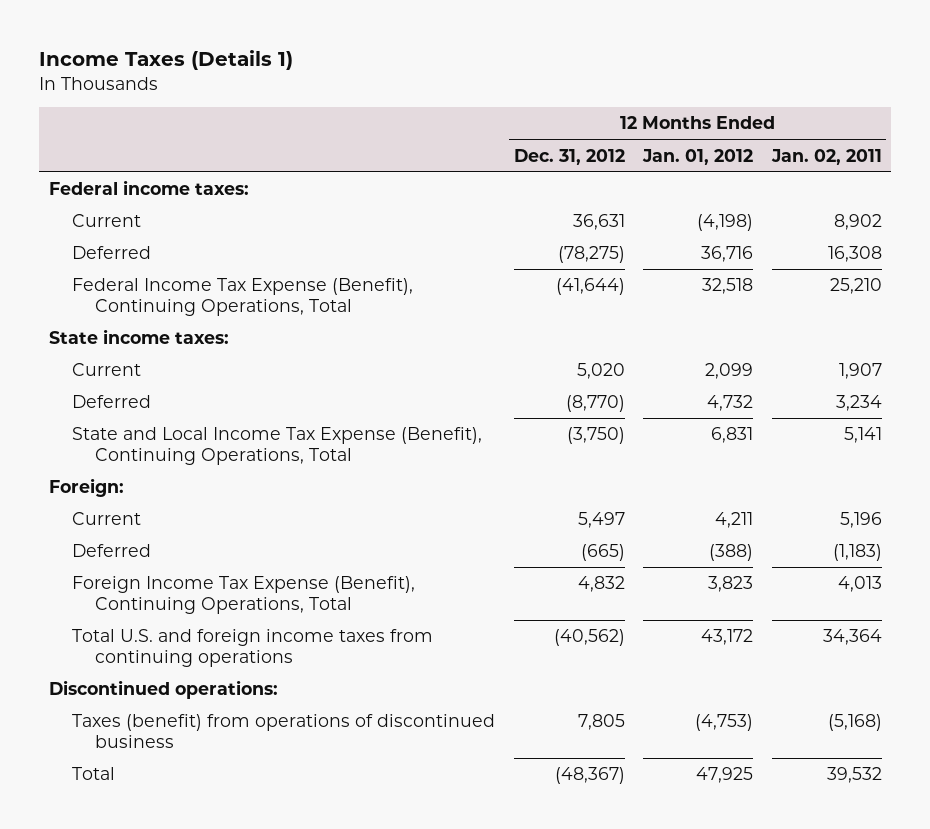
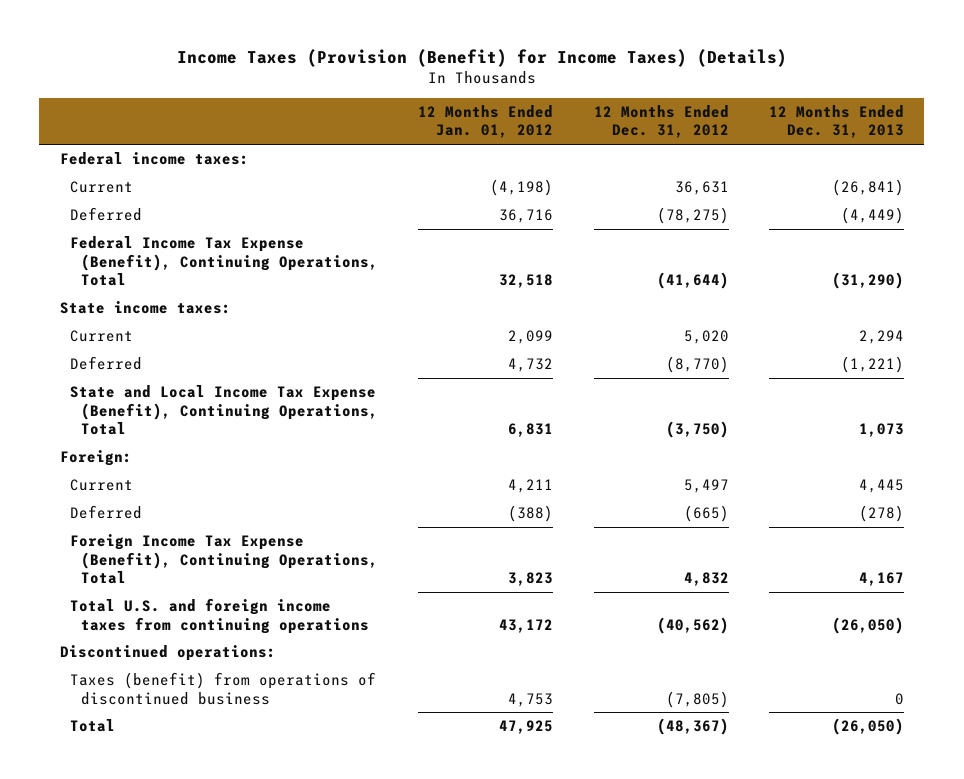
- Income Taxes (Details 1)
+ Income Taxes (Provision (Benefit) for Income Taxes) (Details)
- | 12 Months Ended Dec. 31, 2012 | 12 Months Ended Jan. 01, 2012 | 12 Months Ended Jan. 02, 2011
+ | 12 Months Ended Jan. 01, 2012 | 12 Months Ended Dec. 31, 2012 | 12 Months Ended Dec. 31, 2013
- Taxes (benefit) from operations of discontinued business | 7,805 | (4,753) | (5,168)
+ Taxes (benefit) from operations of discontinued business | 4,753 | (7,805) | 0

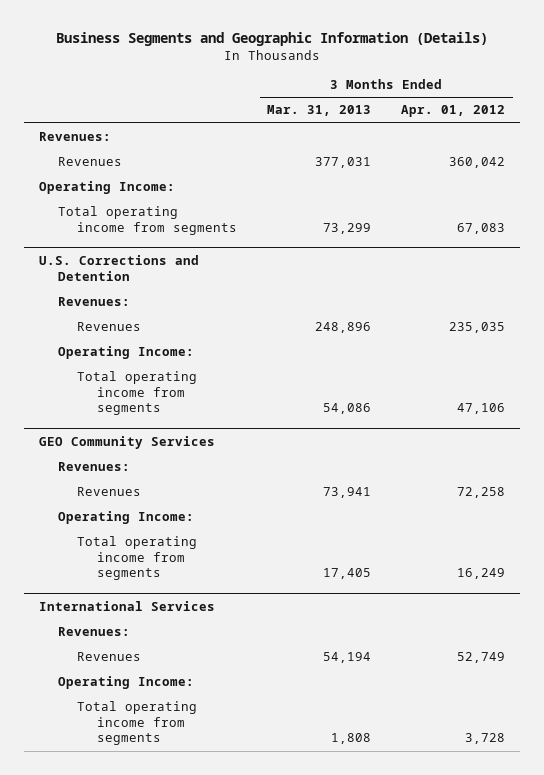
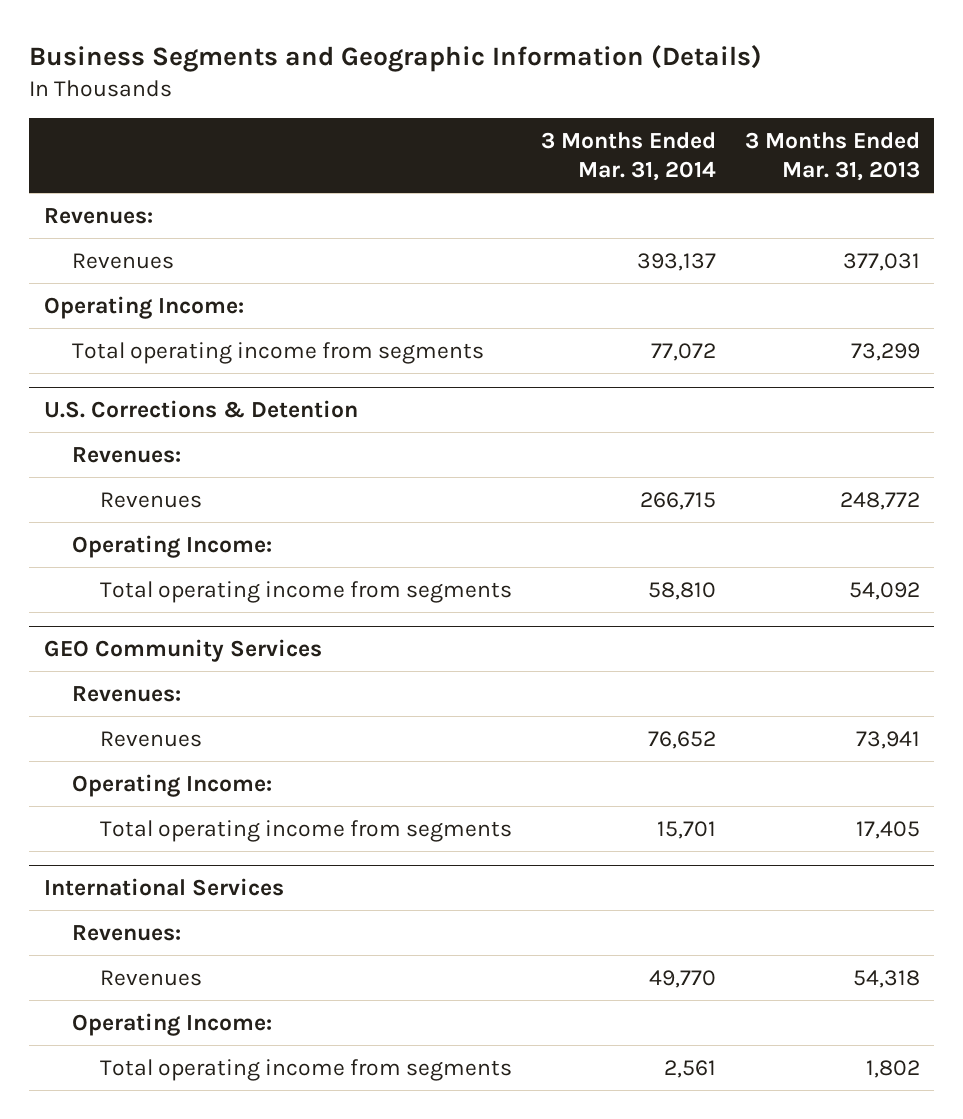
- | 3 Months Ended Mar. 31, 2013 | 3 Months Ended Apr. 01, 2012
+ | 3 Months Ended Mar. 31, 2014 | 3 Months Ended Mar. 31, 2013
- U.S. Corrections and Detention
+ U.S. Corrections & Detention
- Revenues | 248,896 | 235,035
+ Revenues | 266,715 | 248,772
- Total operating income from segments | 54,086 | 47,106
+ Total operating income from segments | 58,810 | 54,092
@ International Services
- Revenues | 54,194 | 52,749
+ Revenues | 49,770 | 54,318
- Total operating income from segments | 1,808 | 3,728
+ Total operating income from segments | 2,561 | 1,802

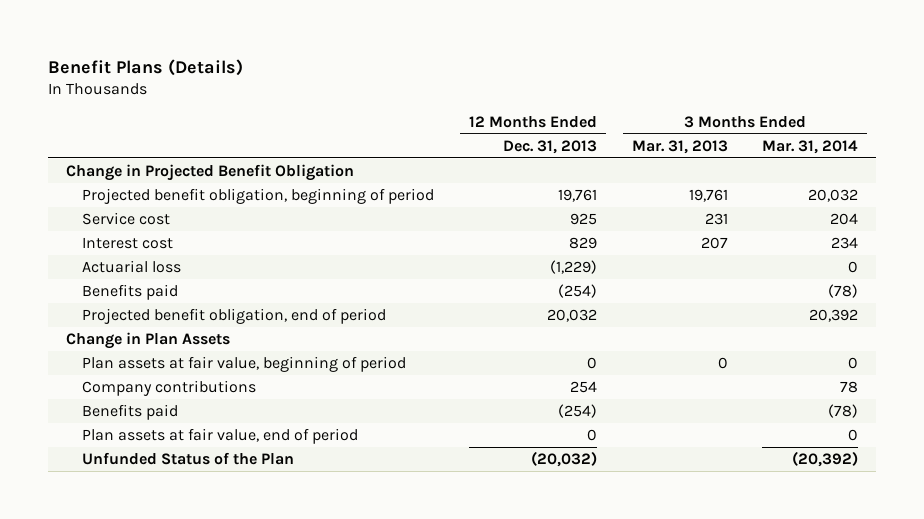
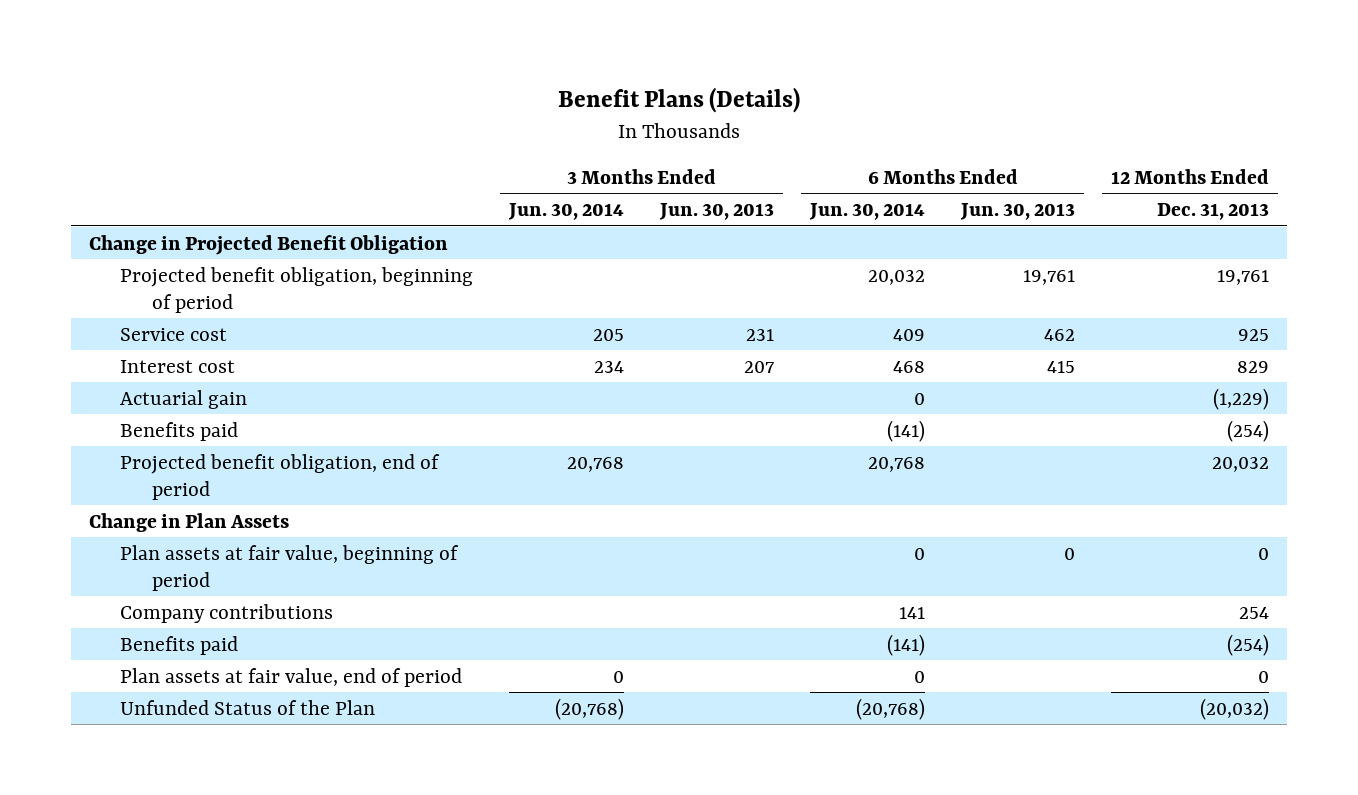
- | 12 Months Ended Dec. 31, 2013 | 3 Months Ended Mar. 31, 2013 | 3 Months Ended Mar. 31, 2014
+ | 3 Months Ended Jun. 30, 2014 | 3 Months Ended Jun. 30, 2013 | 6 Months Ended Jun. 30, 2014 | 6 Months Ended Jun. 30, 2013 | 12 Months Ended Dec. 31, 2013
- Actuarial loss | (1,229) | | 0
+ Actuarial gain | | | 0 | | (1,229)

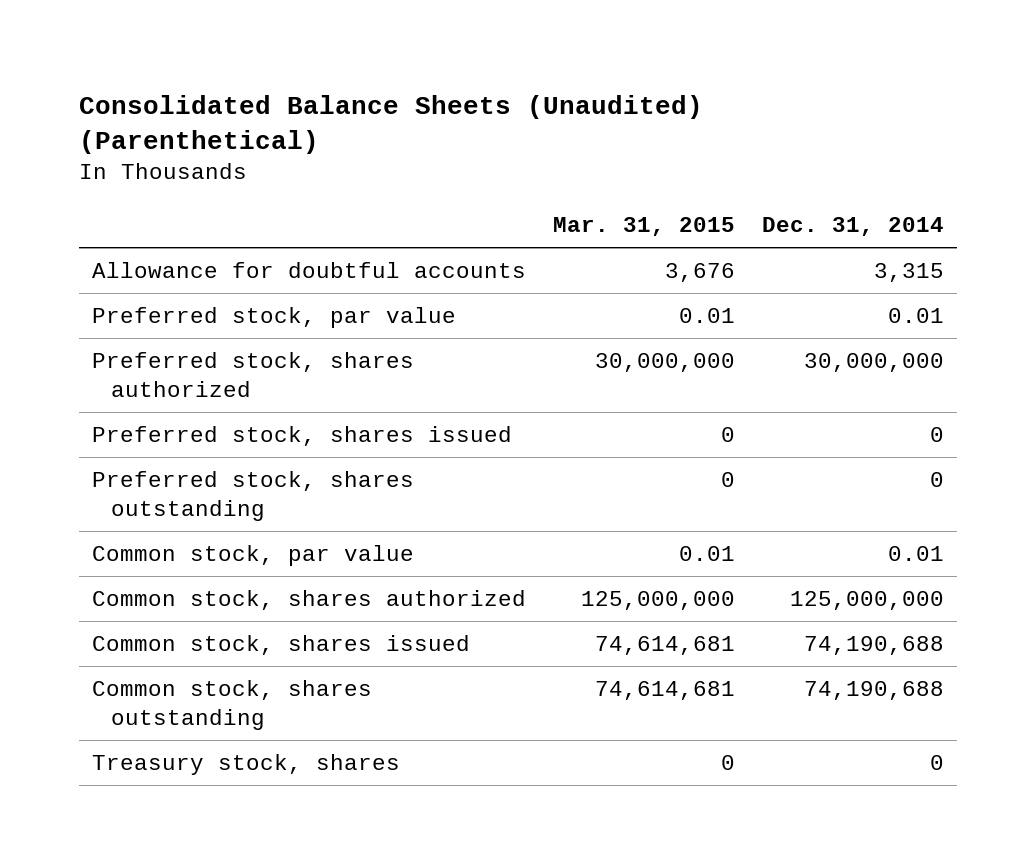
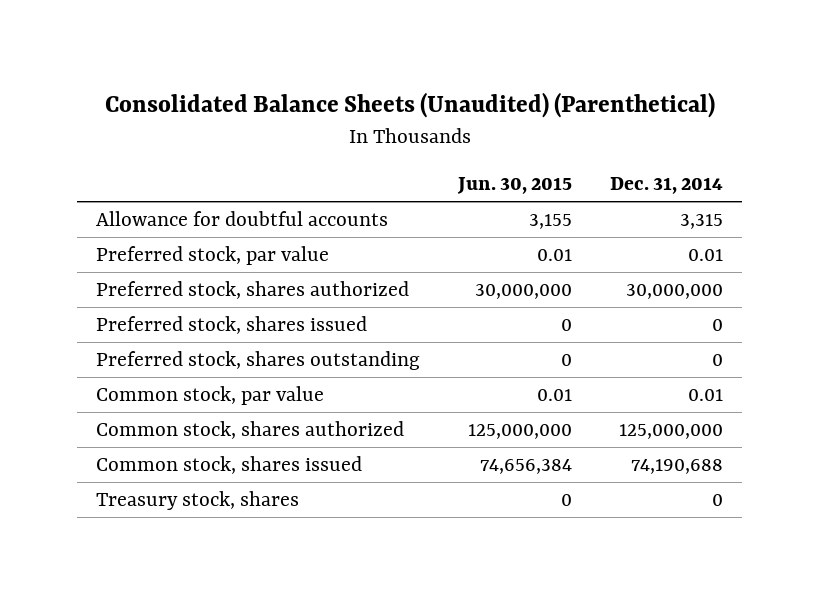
- | Mar. 31, 2015 | Dec. 31, 2014
+ | Jun. 30, 2015 | Dec. 31, 2014
- Common stock, shares outstanding | 74,614,681 | 74,190,688

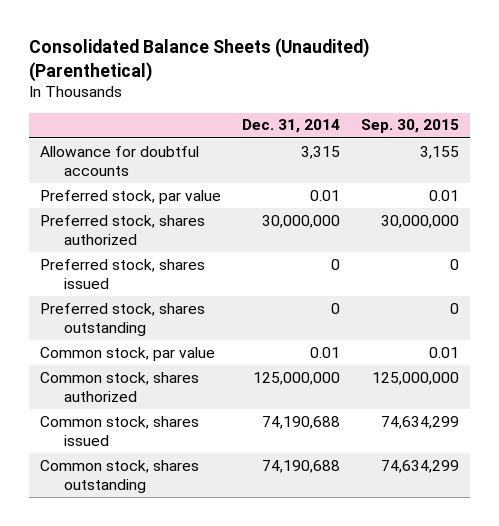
- | Jun. 30, 2015 | Dec. 31, 2014
+ | Dec. 31, 2014 | Sep. 30, 2015
- Treasury stock, shares | 0 | 0
+ Common stock, shares outstanding | 74,190,688 | 74,634,299

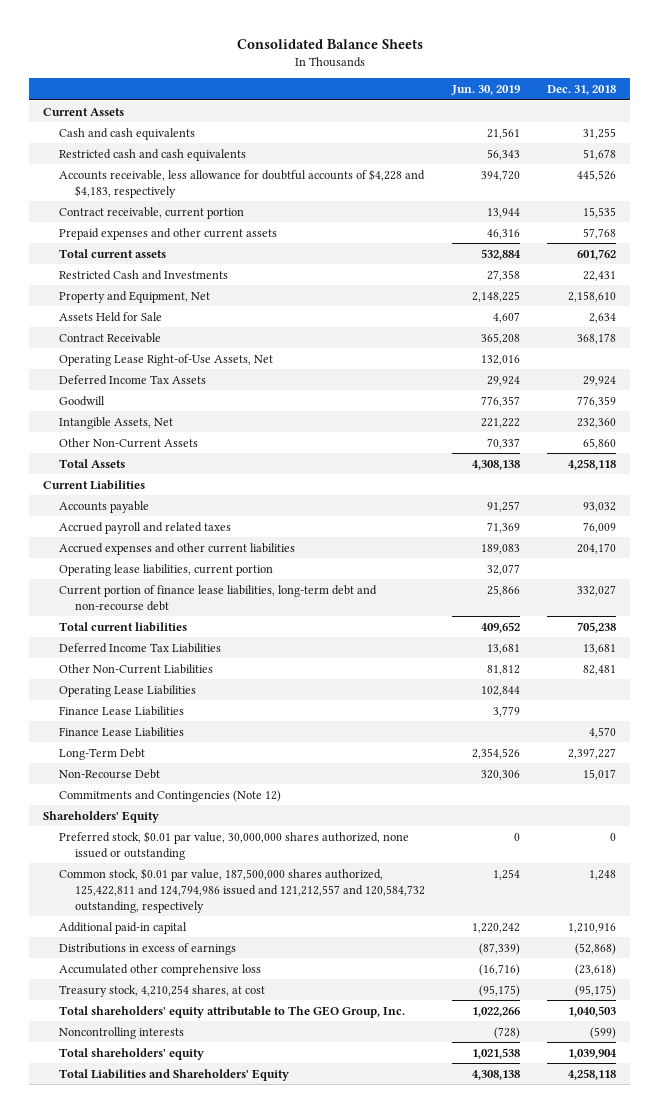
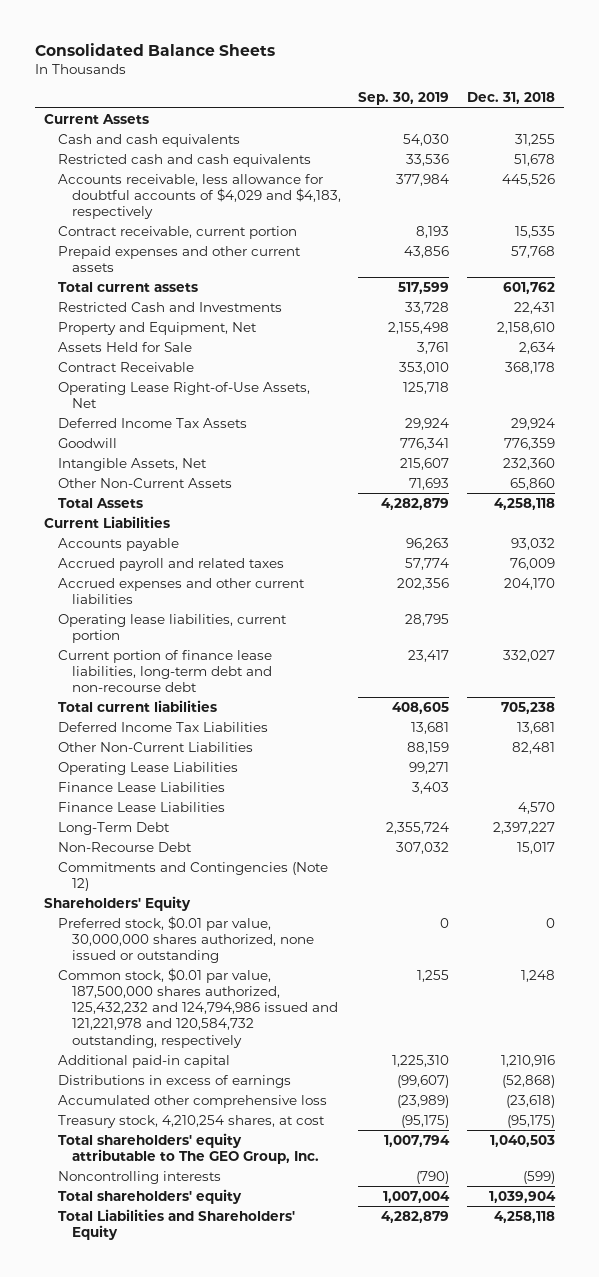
- | Jun. 30, 2019 | Dec. 31, 2018
+ | Sep. 30, 2019 | Dec. 31, 2018
- Accounts receivable, less allowance for doubtful accounts of $4,228 and $4,183, respectively | 394,720 | 445,526
+ Accounts receivable, less allowance for doubtful accounts of $4,029 and $4,183, respectively | 377,984 | 445,526
- Common stock, $0.01 par value, 187,500,000 shares authorized, 125,422,811 and 124,794,986 issued and 121,212,557 and 120,584,732 outstanding, respectively | 1,254 | 1,248
+ Common stock, $0.01 par value, 187,500,000 shares authorized, 125,432,232 and 124,794,986 issued and 121,221,978 and 120,584,732 outstanding, respectively | 1,255 | 1,248

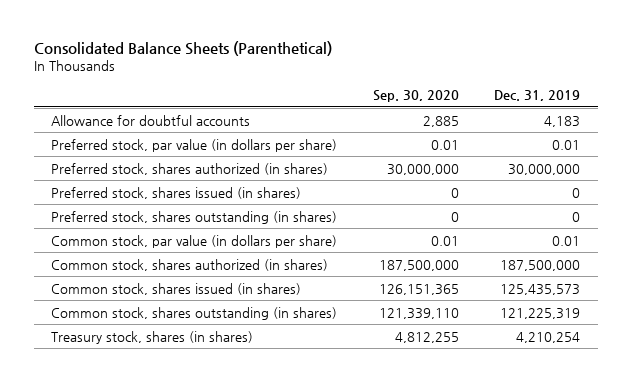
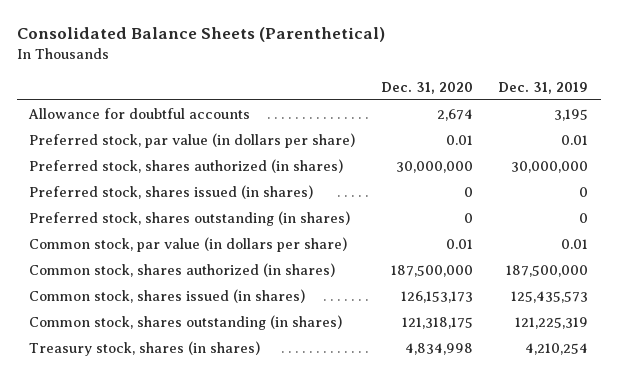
- | Sep. 30, 2020 | Dec. 31, 2019
+ | Dec. 31, 2020 | Dec. 31, 2019
- Allowance for doubtful accounts | 2,885 | 4,183
+ Allowance for doubtful accounts | 2,674 | 3,195

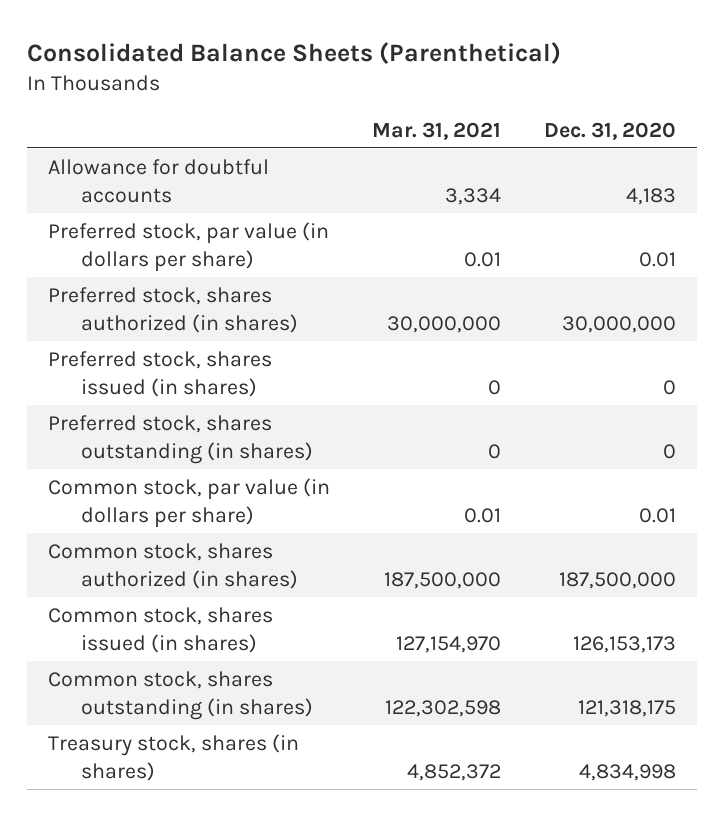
- | Dec. 31, 2020 | Dec. 31, 2019
+ | Mar. 31, 2021 | Dec. 31, 2020
- Allowance for doubtful accounts | 2,674 | 3,195
+ Allowance for doubtful accounts | 3,334 | 4,183

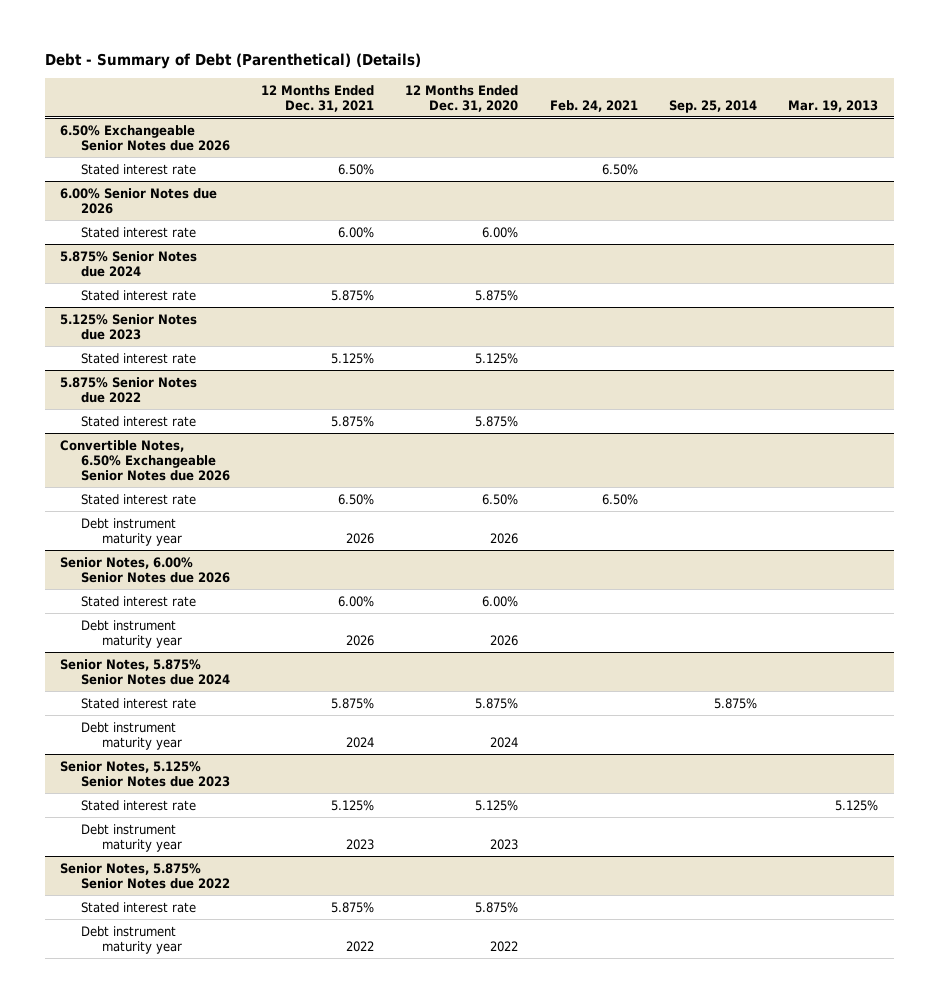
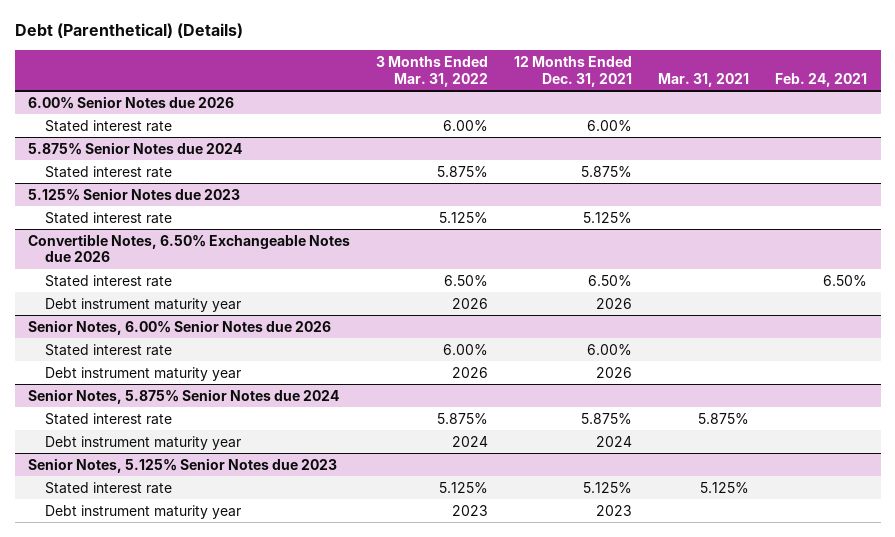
- Debt - Summary of Debt (Parenthetical) (Details)
+ Debt (Parenthetical) (Details)
- | 12 Months Ended Dec. 31, 2021 | 12 Months Ended Dec. 31, 2020 | Feb. 24, 2021 | Sep. 25, 2014 | Mar. 19, 2013
+ | 3 Months Ended Mar. 31, 2022 | 12 Months Ended Dec. 31, 2021 | Mar. 31, 2021 | Feb. 24, 2021
- 6.50% Exchangeable Senior Notes due 2026
- Stated interest rate | 6.50% | | 6.50% | |
- 5.875% Senior Notes due 2022
- Stated interest rate | 5.875% | 5.875% | | |
- Convertible Notes, 6.50% Exchangeable Senior Notes due 2026
+ Convertible Notes, 6.50% Exchangeable Notes due 2026
- Senior Notes, 5.875% Senior Notes due 2022
- Stated interest rate | 5.875% | 5.875% | | |
- Debt instrument maturity year | 2022 | 2022 | | |

